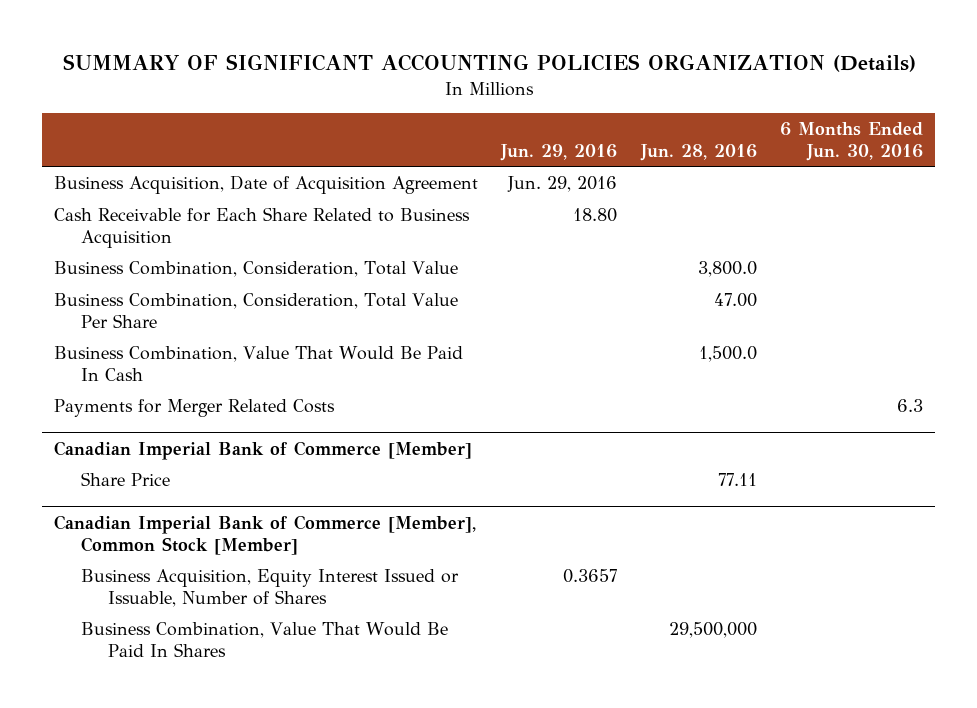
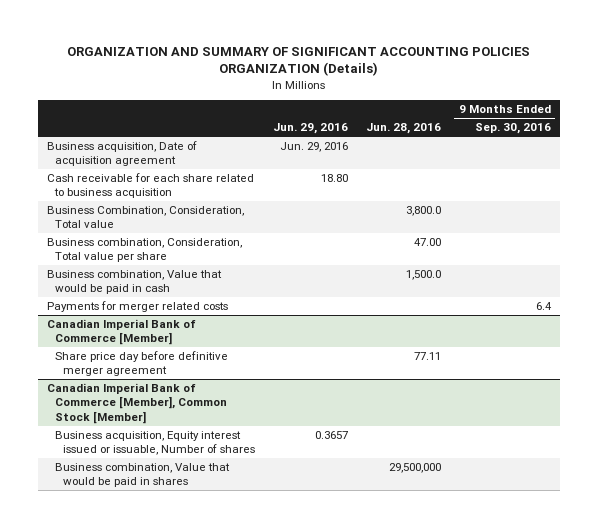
- SUMMARY OF SIGNIFICANT ACCOUNTING POLICIES ORGANIZATION (Details)
+ ORGANIZATION AND SUMMARY OF SIGNIFICANT ACCOUNTING POLICIES ORGANIZATION (Details)
- | Jun. 29, 2016 | Jun. 28, 2016 | 6 Months Ended Jun. 30, 2016
+ | Jun. 29, 2016 | Jun. 28, 2016 | 9 Months Ended Sep. 30, 2016
- Business Acquisition, Date of Acquisition Agreement | Jun. 29, 2016 | |
- Cash Receivable for Each Share Related to Business Acquisition | 18.80 | |
- Business Combination, Consideration, Total Value | | 3,800.0 |
- Business Combination, Consideration, Total Value Per Share | | 47.00 |
- Business Combination, Value That Would Be Paid In Cash | | 1,500.0 |
- Payments for Merger Related Costs | | | 6.3
+ Business acquisition, Date of acquisition agreement | Jun. 29, 2016 | |
+ Cash receivable for each share related to business acquisition | 18.80 | |
+ Business Combination, Consideration, Total value | | 3,800.0 |
+ Business combination, Consideration, Total value per share | | 47.00 |
+ Business combination, Value that would be paid in cash | | 1,500.0 |
+ Payments for merger related costs | | | 6.4
@ Canadian Imperial Bank of Commerce [Member]
- Share Price | | 77.11 |
+ Share price day before definitive merger agreement | | 77.11 |
@ Canadian Imperial Bank of Commerce [Member], Common Stock [Member]
- Business Acquisition, Equity Interest Issued or Issuable, Number of Shares | 0.3657 | |
- Business Combination, Value That Would Be Paid In Shares | | 29,500,000 |
+ Business acquisition, Equity interest issued or issuable, Number of shares | 0.3657 | |
+ Business combination, Value that would be paid in shares | | 29,500,000 |

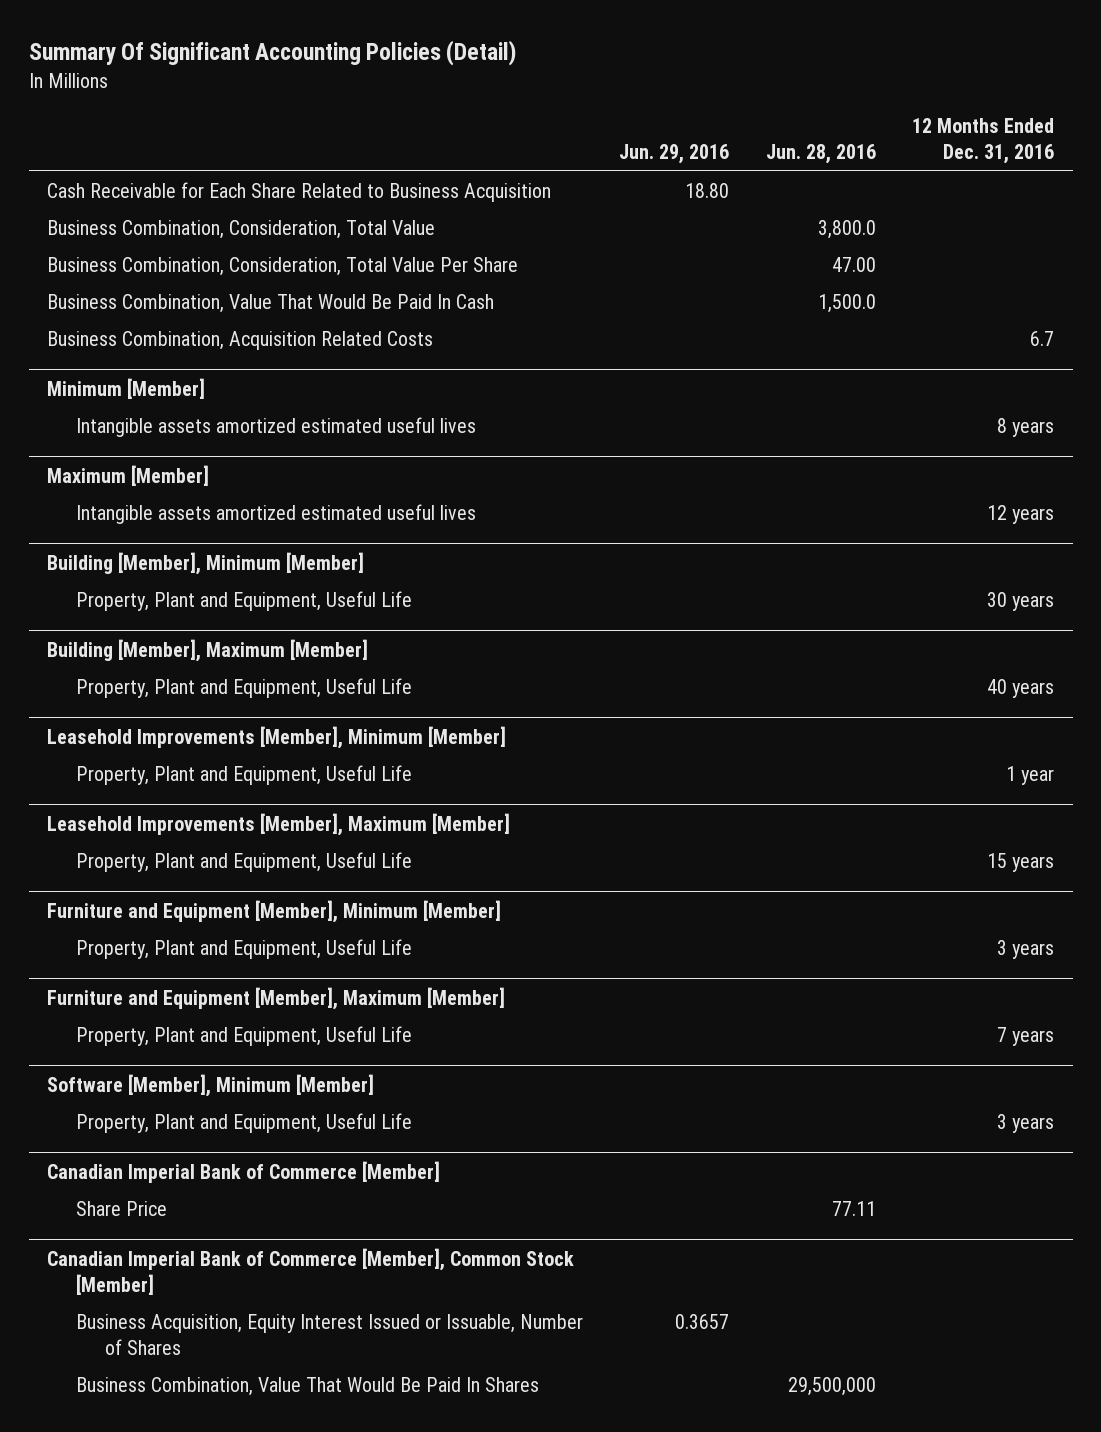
- ORGANIZATION AND SUMMARY OF SIGNIFICANT ACCOUNTING POLICIES ORGANIZATION (Details)
+ Summary Of Significant Accounting Policies (Detail)
- | Jun. 29, 2016 | Jun. 28, 2016 | 9 Months Ended Sep. 30, 2016
+ | Jun. 29, 2016 | Jun. 28, 2016 | 12 Months Ended Dec. 31, 2016
- Business acquisition, Date of acquisition agreement | Jun. 29, 2016 | |
- Cash receivable for each share related to business acquisition | 18.80 | |
- Business Combination, Consideration, Total value | | 3,800.0 |
- Business combination, Consideration, Total value per share | | 47.00 |
- Business combination, Value that would be paid in cash | | 1,500.0 |
- Payments for merger related costs | | | 6.4
+ Cash Receivable for Each Share Related to Business Acquisition | 18.80 | |
+ Business Combination, Consideration, Total Value | | 3,800.0 |
+ Business Combination, Consideration, Total Value Per Share | | 47.00 |
+ Business Combination, Value That Would Be Paid In Cash | | 1,500.0 |
+ Business Combination, Acquisition Related Costs | | | 6.7
+ Minimum [Member]
+ Intangible assets amortized estimated useful lives | | | 8 years
+ Maximum [Member]
+ Intangible assets amortized estimated useful lives | | | 12 years
+ Building [Member], Minimum [Member]
+ Property, Plant and Equipment, Useful Life | | | 30 years
+ Building [Member], Maximum [Member]
+ Property, Plant and Equipment, Useful Life | | | 40 years
+ Leasehold Improvements [Member], Minimum [Member]
+ Property, Plant and Equipment, Useful Life | | | 1 year
+ Leasehold Improvements [Member], Maximum [Member]
+ Property, Plant and Equipment, Useful Life | | | 15 years
+ Furniture and Equipment [Member], Minimum [Member]
+ Property, Plant and Equipment, Useful Life | | | 3 years
+ Furniture and Equipment [Member], Maximum [Member]
+ Property, Plant and Equipment, Useful Life | | | 7 years
+ Software [Member], Minimum [Member]
+ Property, Plant and Equipment, Useful Life | | | 3 years
@ Canadian Imperial Bank of Commerce [Member]
- Share price day before definitive merger agreement | | 77.11 |
+ Share Price | | 77.11 |
@ Canadian Imperial Bank of Commerce [Member], Common Stock [Member]
- Business acquisition, Equity interest issued or issuable, Number of shares | 0.3657 | |
- Business combination, Value that would be paid in shares | | 29,500,000 |
+ Business Acquisition, Equity Interest Issued or Issuable, Number of Shares | 0.3657 | |
+ Business Combination, Value That Would Be Paid In Shares | | 29,500,000 |

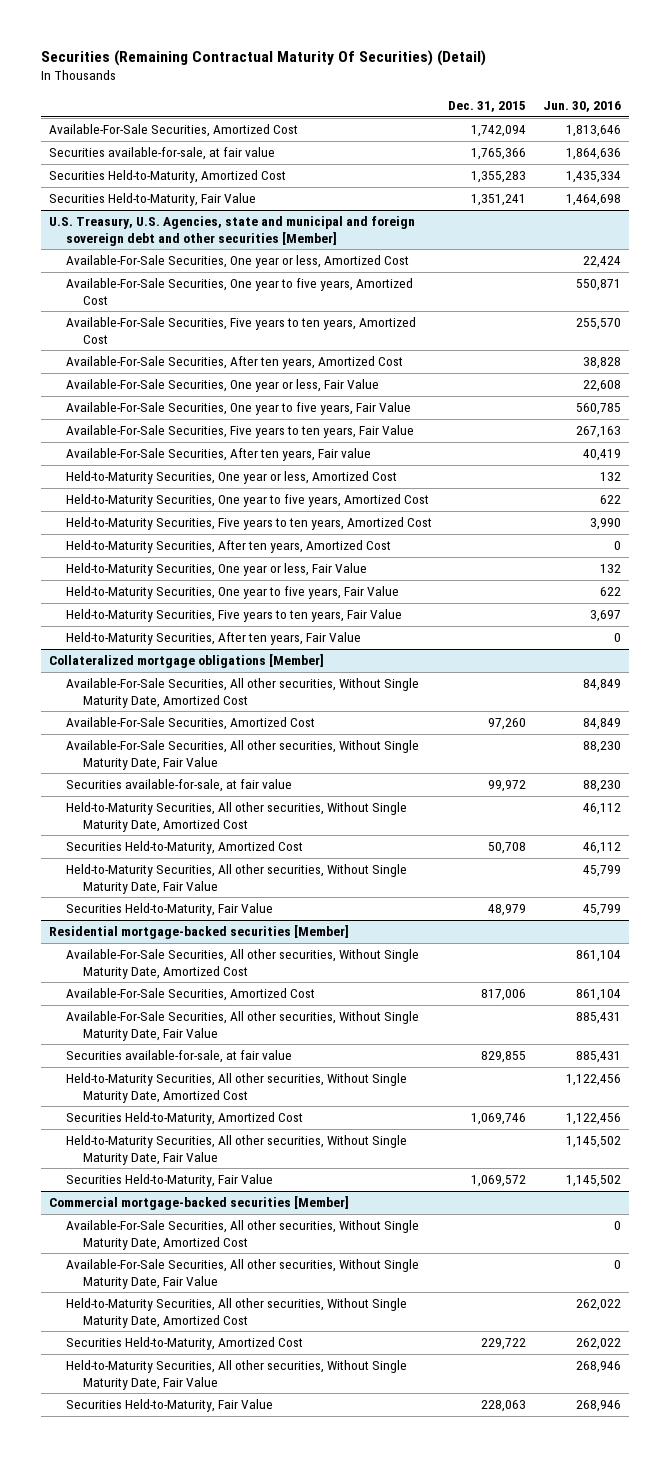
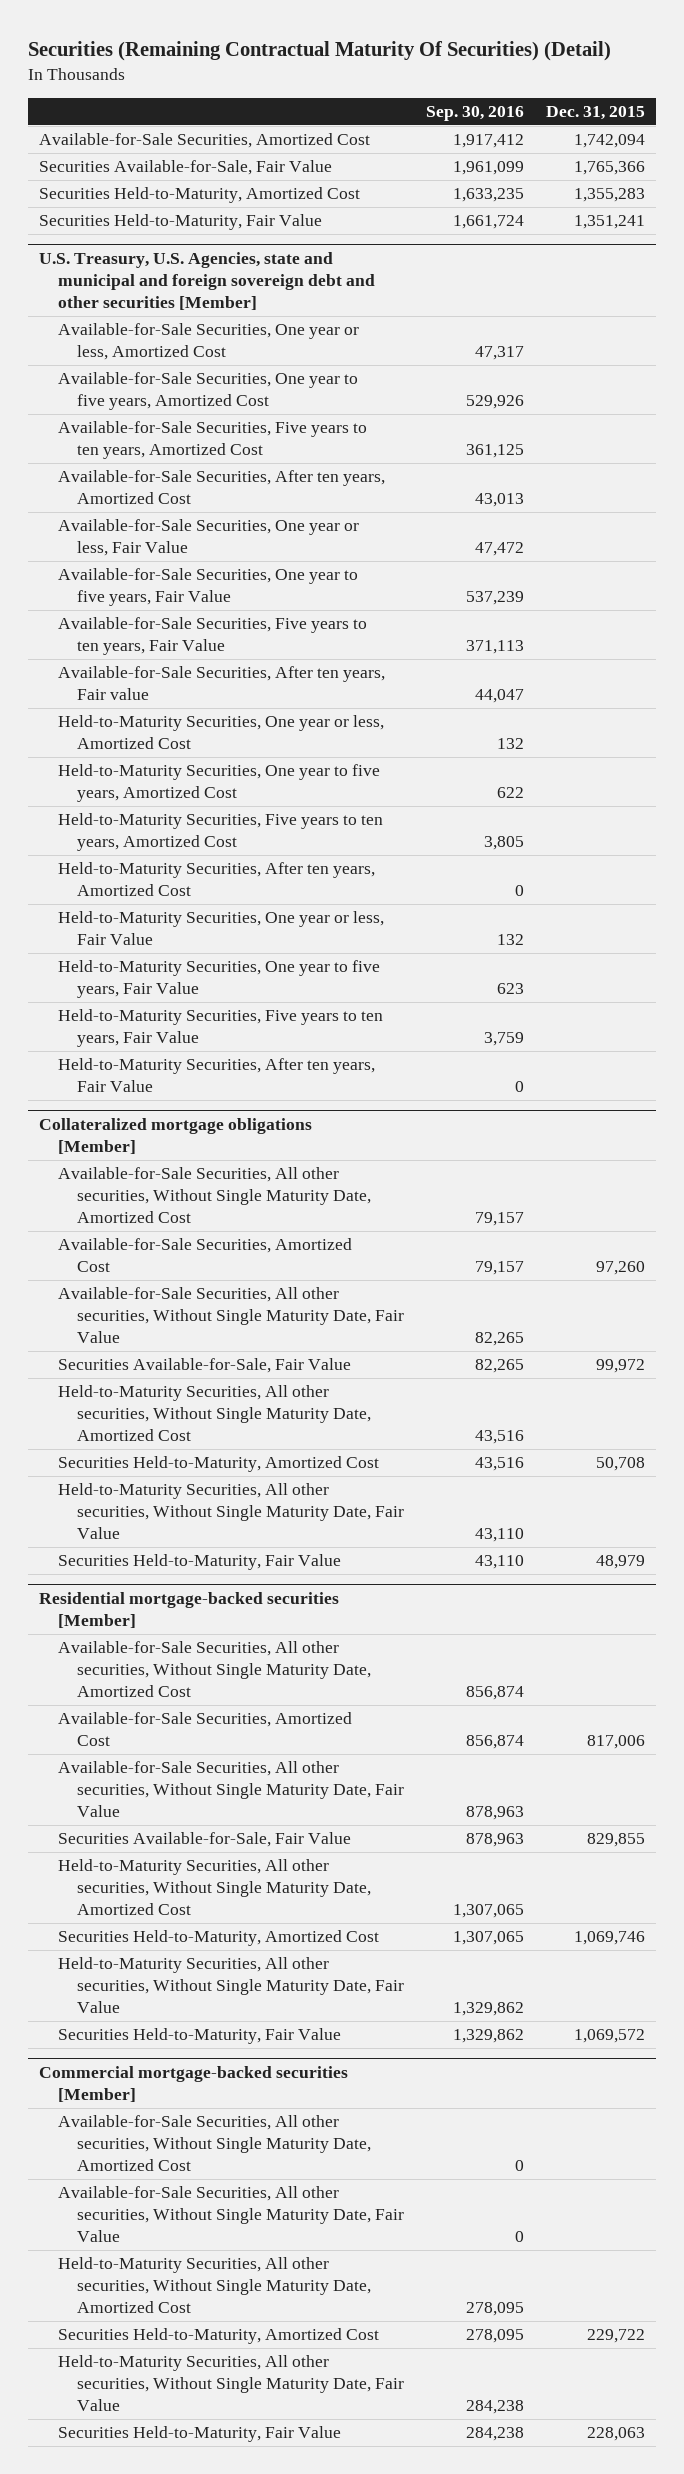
- | Dec. 31, 2015 | Jun. 30, 2016
+ | Sep. 30, 2016 | Dec. 31, 2015
- Available-For-Sale Securities, Amortized Cost | 1,742,094 | 1,813,646
- Securities available-for-sale, at fair value | 1,765,366 | 1,864,636
+ Available-for-Sale Securities, Amortized Cost | 1,917,412 | 1,742,094
+ Securities Available-for-Sale, Fair Value | 1,961,099 | 1,765,366
@ U.S. Treasury, U.S. Agencies, state and municipal and foreign sovereign debt and other securities [Member]
- Available-For-Sale Securities, One year or less, Amortized Cost | | 22,424
- Available-For-Sale Securities, One year to five years, Amortized Cost | | 550,871
- Available-For-Sale Securities, Five years to ten years, Amortized Cost | | 255,570
- Available-For-Sale Securities, After ten years, Amortized Cost | | 38,828
- Available-For-Sale Securities, One year or less, Fair Value | | 22,608
- Available-For-Sale Securities, One year to five years, Fair Value | | 560,785
- Available-For-Sale Securities, Five years to ten years, Fair Value | | 267,163
- Available-For-Sale Securities, After ten years, Fair value | | 40,419
+ Available-for-Sale Securities, One year or less, Amortized Cost | 47,317 |
+ Available-for-Sale Securities, One year to five years, Amortized Cost | 529,926 |
+ Available-for-Sale Securities, Five years to ten years, Amortized Cost | 361,125 |
+ Available-for-Sale Securities, After ten years, Amortized Cost | 43,013 |
+ Available-for-Sale Securities, One year or less, Fair Value | 47,472 |
+ Available-for-Sale Securities, One year to five years, Fair Value | 537,239 |
+ Available-for-Sale Securities, Five years to ten years, Fair Value | 371,113 |
+ Available-for-Sale Securities, After ten years, Fair value | 44,047 |
@ Collateralized mortgage obligations [Member]
- Available-For-Sale Securities, All other securities, Without Single Maturity Date, Amortized Cost | | 84,849
- Available-For-Sale Securities, Amortized Cost | 97,260 | 84,849
- Available-For-Sale Securities, All other securities, Without Single Maturity Date, Fair Value | | 88,230
- Securities available-for-sale, at fair value | 99,972 | 88,230
+ Available-for-Sale Securities, All other securities, Without Single Maturity Date, Amortized Cost | 79,157 |
+ Available-for-Sale Securities, Amortized Cost | 79,157 | 97,260
+ Available-for-Sale Securities, All other securities, Without Single Maturity Date, Fair Value | 82,265 |
+ Securities Available-for-Sale, Fair Value | 82,265 | 99,972
@ Residential mortgage-backed securities [Member]
- Available-For-Sale Securities, All other securities, Without Single Maturity Date, Amortized Cost | | 861,104
- Available-For-Sale Securities, Amortized Cost | 817,006 | 861,104
- Available-For-Sale Securities, All other securities, Without Single Maturity Date, Fair Value | | 885,431
- Securities available-for-sale, at fair value | 829,855 | 885,431
+ Available-for-Sale Securities, All other securities, Without Single Maturity Date, Amortized Cost | 856,874 |
+ Available-for-Sale Securities, Amortized Cost | 856,874 | 817,006
+ Available-for-Sale Securities, All other securities, Without Single Maturity Date, Fair Value | 878,963 |
+ Securities Available-for-Sale, Fair Value | 878,963 | 829,855
@ Commercial mortgage-backed securities [Member]
- Available-For-Sale Securities, All other securities, Without Single Maturity Date, Amortized Cost | | 0
- Available-For-Sale Securities, All other securities, Without Single Maturity Date, Fair Value | | 0
+ Available-for-Sale Securities, All other securities, Without Single Maturity Date, Amortized Cost | 0 |
+ Available-for-Sale Securities, All other securities, Without Single Maturity Date, Fair Value | 0 |

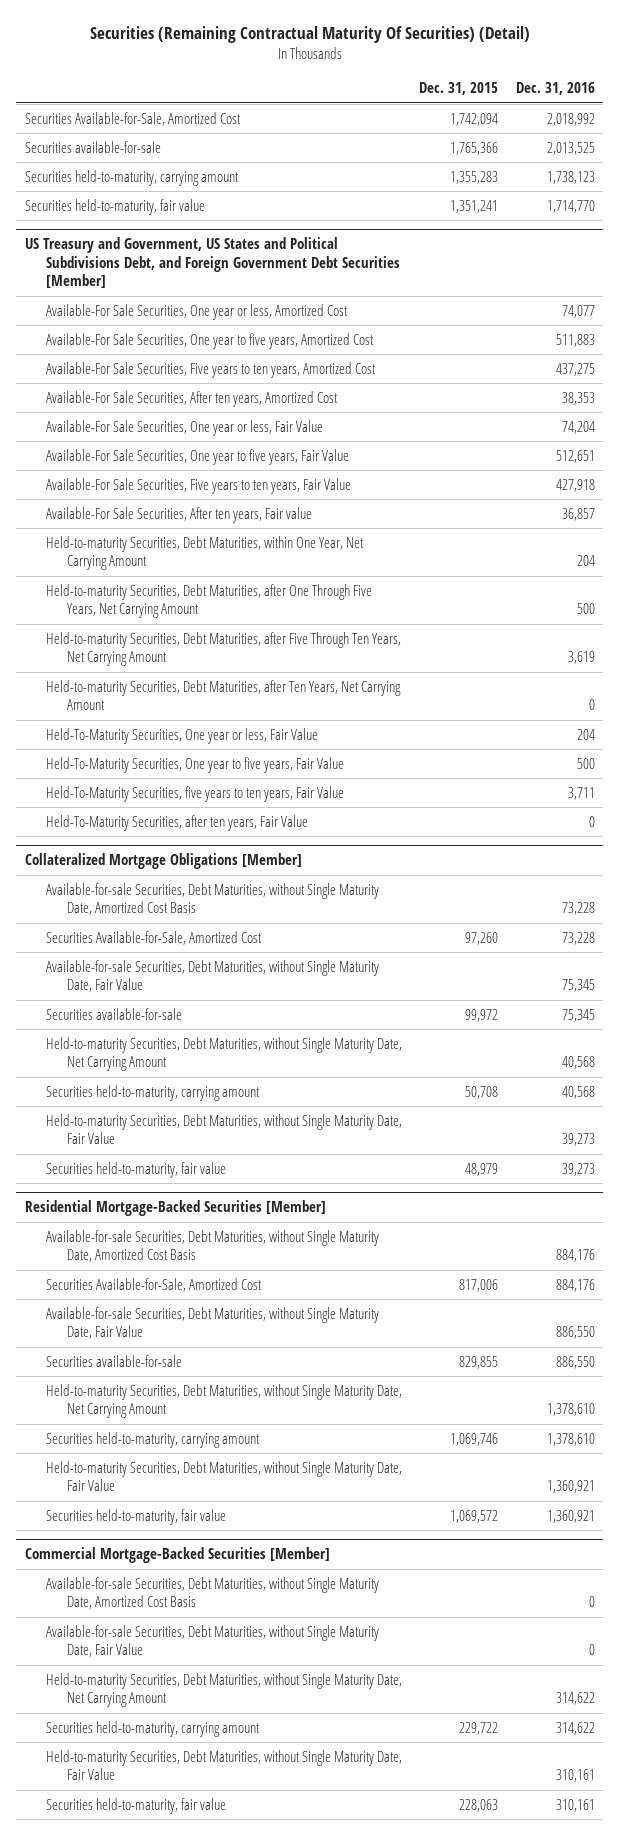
- | Sep. 30, 2016 | Dec. 31, 2015
+ | Dec. 31, 2015 | Dec. 31, 2016
- Available-for-Sale Securities, Amortized Cost | 1,917,412 | 1,742,094
- Securities Available-for-Sale, Fair Value | 1,961,099 | 1,765,366
- Securities Held-to-Maturity, Amortized Cost | 1,633,235 | 1,355,283
- Securities Held-to-Maturity, Fair Value | 1,661,724 | 1,351,241
- U.S. Treasury, U.S. Agencies, state and municipal and foreign sovereign debt and other securities [Member]
- Available-for-Sale Securities, One year or less, Amortized Cost | 47,317 |
- Available-for-Sale Securities, One year to five years, Amortized Cost | 529,926 |
- Available-for-Sale Securities, Five years to ten years, Amortized Cost | 361,125 |
- Available-for-Sale Securities, After ten years, Amortized Cost | 43,013 |
- Available-for-Sale Securities, One year or less, Fair Value | 47,472 |
- Available-for-Sale Securities, One year to five years, Fair Value | 537,239 |
- Available-for-Sale Securities, Five years to ten years, Fair Value | 371,113 |
- Available-for-Sale Securities, After ten years, Fair value | 44,047 |
- Held-to-Maturity Securities, One year or less, Amortized Cost | 132 |
- Held-to-Maturity Securities, One year to five years, Amortized Cost | 622 |
- Held-to-Maturity Securities, Five years to ten years, Amortized Cost | 3,805 |
- Held-to-Maturity Securities, After ten years, Amortized Cost | 0 |
- Held-to-Maturity Securities, One year or less, Fair Value | 132 |
- Held-to-Maturity Securities, One year to five years, Fair Value | 623 |
- Held-to-Maturity Securities, Five years to ten years, Fair Value | 3,759 |
- Held-to-Maturity Securities, After ten years, Fair Value | 0 |
- Collateralized mortgage obligations [Member]
- Available-for-Sale Securities, All other securities, Without Single Maturity Date, Amortized Cost | 79,157 |
- Available-for-Sale Securities, Amortized Cost | 79,157 | 97,260
- Available-for-Sale Securities, All other securities, Without Single Maturity Date, Fair Value | 82,265 |
- Securities Available-for-Sale, Fair Value | 82,265 | 99,972
- Held-to-Maturity Securities, All other securities, Without Single Maturity Date, Amortized Cost | 43,516 |
- Securities Held-to-Maturity, Amortized Cost | 43,516 | 50,708
- Held-to-Maturity Securities, All other securities, Without Single Maturity Date, Fair Value | 43,110 |
- Securities Held-to-Maturity, Fair Value | 43,110 | 48,979
- Residential mortgage-backed securities [Member]
- Available-for-Sale Securities, All other securities, Without Single Maturity Date, Amortized Cost | 856,874 |
- Available-for-Sale Securities, Amortized Cost | 856,874 | 817,006
- Available-for-Sale Securities, All other securities, Without Single Maturity Date, Fair Value | 878,963 |
- Securities Available-for-Sale, Fair Value | 878,963 | 829,855
- Held-to-Maturity Securities, All other securities, Without Single Maturity Date, Amortized Cost | 1,307,065 |
- Securities Held-to-Maturity, Amortized Cost | 1,307,065 | 1,069,746
- Held-to-Maturity Securities, All other securities, Without Single Maturity Date, Fair Value | 1,329,862 |
- Securities Held-to-Maturity, Fair Value | 1,329,862 | 1,069,572
- Commercial mortgage-backed securities [Member]
- Available-for-Sale Securities, All other securities, Without Single Maturity Date, Amortized Cost | 0 |
- Available-for-Sale Securities, All other securities, Without Single Maturity Date, Fair Value | 0 |
- Held-to-Maturity Securities, All other securities, Without Single Maturity Date, Amortized Cost | 278,095 |
- Securities Held-to-Maturity, Amortized Cost | 278,095 | 229,722
- Held-to-Maturity Securities, All other securities, Without Single Maturity Date, Fair Value | 284,238 |
- Securities Held-to-Maturity, Fair Value | 284,238 | 228,063
+ Securities Available-for-Sale, Amortized Cost | 1,742,094 | 2,018,992
+ Securities available-for-sale | 1,765,366 | 2,013,525
+ Securities held-to-maturity, carrying amount | 1,355,283 | 1,738,123
+ Securities held-to-maturity, fair value | 1,351,241 | 1,714,770
+ US Treasury and Government, US States and Political Subdivisions Debt, and Foreign Government Debt Securities [Member]
+ Available-For Sale Securities, One year or less, Amortized Cost | | 74,077
+ Available-For Sale Securities, One year to five years, Amortized Cost | | 511,883
+ Available-For Sale Securities, Five years to ten years, Amortized Cost | | 437,275
+ Available-For Sale Securities, After ten years, Amortized Cost | | 38,353
+ Available-For Sale Securities, One year or less, Fair Value | | 74,204
+ Available-For Sale Securities, One year to five years, Fair Value | | 512,651
+ Available-For Sale Securities, Five years to ten years, Fair Value | | 427,918
+ Available-For Sale Securities, After ten years, Fair value | | 36,857
+ Held-to-maturity Securities, Debt Maturities, within One Year, Net Carrying Amount | | 204
+ Held-to-maturity Securities, Debt Maturities, after One Through Five Years, Net Carrying Amount | | 500
+ Held-to-maturity Securities, Debt Maturities, after Five Through Ten Years, Net Carrying Amount | | 3,619
+ Held-to-maturity Securities, Debt Maturities, after Ten Years, Net Carrying Amount | | 0
+ Held-To-Maturity Securities, One year or less, Fair Value | | 204
+ Held-To-Maturity Securities, One year to five years, Fair Value | | 500
+ Held-To-Maturity Securities, five years to ten years, Fair Value | | 3,711
+ Held-To-Maturity Securities, after ten years, Fair Value | | 0
+ Collateralized Mortgage Obligations [Member]
+ Available-for-sale Securities, Debt Maturities, without Single Maturity Date, Amortized Cost Basis | | 73,228
+ Securities Available-for-Sale, Amortized Cost | 97,260 | 73,228
+ Available-for-sale Securities, Debt Maturities, without Single Maturity Date, Fair Value | | 75,345
+ Securities available-for-sale | 99,972 | 75,345
+ Held-to-maturity Securities, Debt Maturities, without Single Maturity Date, Net Carrying Amount | | 40,568
+ Securities held-to-maturity, carrying amount | 50,708 | 40,568
+ Held-to-maturity Securities, Debt Maturities, without Single Maturity Date, Fair Value | | 39,273
+ Securities held-to-maturity, fair value | 48,979 | 39,273
+ Residential Mortgage-Backed Securities [Member]
+ Available-for-sale Securities, Debt Maturities, without Single Maturity Date, Amortized Cost Basis | | 884,176
+ Securities Available-for-Sale, Amortized Cost | 817,006 | 884,176
+ Available-for-sale Securities, Debt Maturities, without Single Maturity Date, Fair Value | | 886,550
+ Securities available-for-sale | 829,855 | 886,550
+ Held-to-maturity Securities, Debt Maturities, without Single Maturity Date, Net Carrying Amount | | 1,378,610
+ Securities held-to-maturity, carrying amount | 1,069,746 | 1,378,610
+ Held-to-maturity Securities, Debt Maturities, without Single Maturity Date, Fair Value | | 1,360,921
+ Securities held-to-maturity, fair value | 1,069,572 | 1,360,921
+ Commercial Mortgage-Backed Securities [Member]
+ Available-for-sale Securities, Debt Maturities, without Single Maturity Date, Amortized Cost Basis | | 0
+ Available-for-sale Securities, Debt Maturities, without Single Maturity Date, Fair Value | | 0
+ Held-to-maturity Securities, Debt Maturities, without Single Maturity Date, Net Carrying Amount | | 314,622
+ Securities held-to-maturity, carrying amount | 229,722 | 314,622
+ Held-to-maturity Securities, Debt Maturities, without Single Maturity Date, Fair Value | | 310,161
+ Securities held-to-maturity, fair value | 228,063 | 310,161

